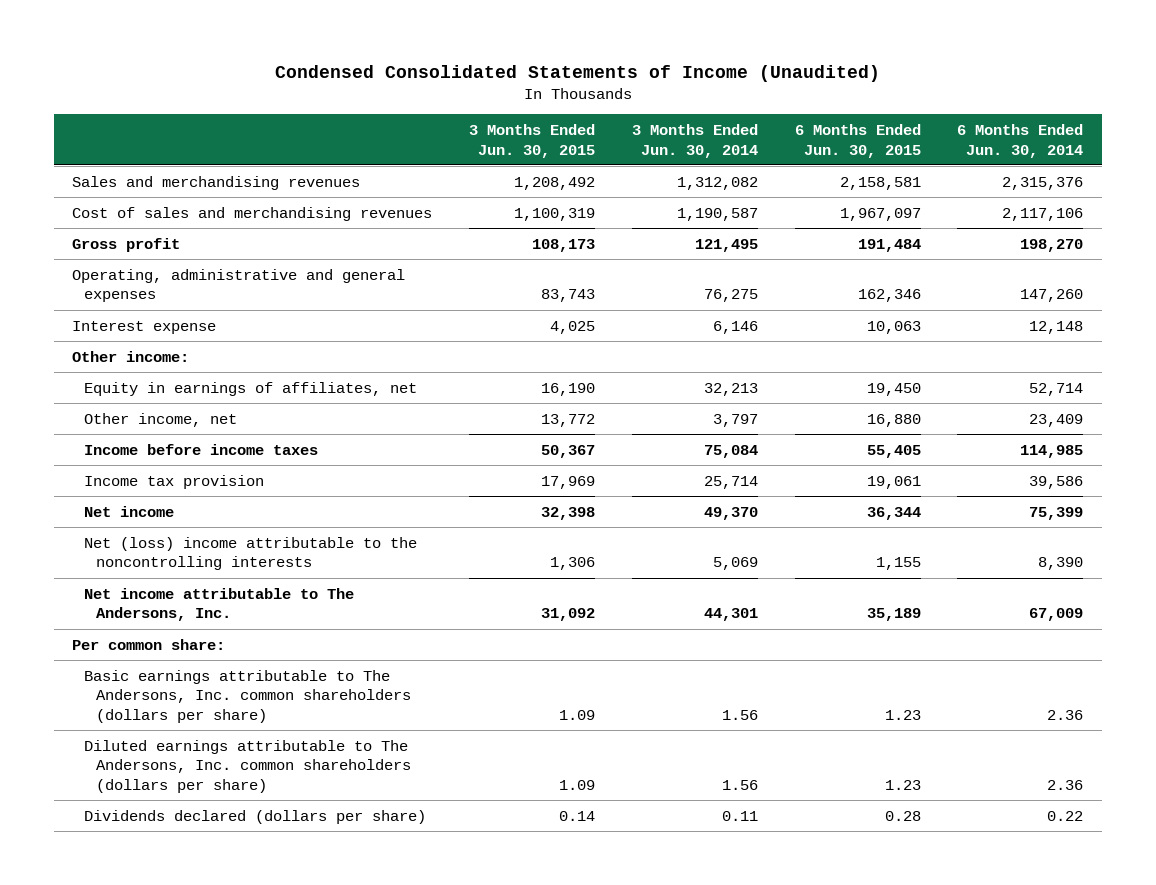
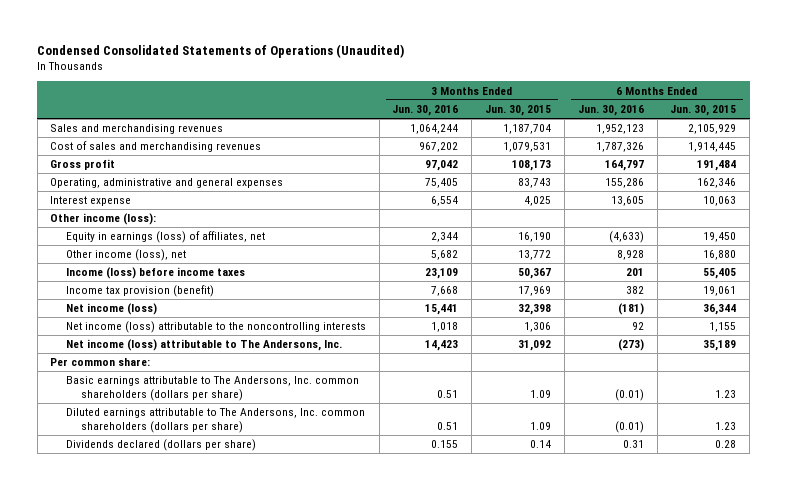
- Condensed Consolidated Statements of Income (Unaudited)
+ Condensed Consolidated Statements of Operations (Unaudited)
- | 3 Months Ended Jun. 30, 2015 | 3 Months Ended Jun. 30, 2014 | 6 Months Ended Jun. 30, 2015 | 6 Months Ended Jun. 30, 2014
+ | 3 Months Ended Jun. 30, 2016 | 3 Months Ended Jun. 30, 2015 | 6 Months Ended Jun. 30, 2016 | 6 Months Ended Jun. 30, 2015
- Sales and merchandising revenues | 1,208,492 | 1,312,082 | 2,158,581 | 2,315,376
- Cost of sales and merchandising revenues | 1,100,319 | 1,190,587 | 1,967,097 | 2,117,106
+ Sales and merchandising revenues | 1,064,244 | 1,187,704 | 1,952,123 | 2,105,929
+ Cost of sales and merchandising revenues | 967,202 | 1,079,531 | 1,787,326 | 1,914,445
- Other income:
- Equity in earnings of affiliates, net | 16,190 | 32,213 | 19,450 | 52,714
- Other income, net | 13,772 | 3,797 | 16,880 | 23,409
- Income before income taxes | 50,367 | 75,084 | 55,405 | 114,985
- Income tax provision | 17,969 | 25,714 | 19,061 | 39,586
- Net income | 32,398 | 49,370 | 36,344 | 75,399
- Net (loss) income attributable to the noncontrolling interests | 1,306 | 5,069 | 1,155 | 8,390
- Net income attributable to The Andersons, Inc. | 31,092 | 44,301 | 35,189 | 67,009
+ Other income (loss):
+ Equity in earnings (loss) of affiliates, net | 2,344 | 16,190 | (4,633) | 19,450
+ Other income (loss), net | 5,682 | 13,772 | 8,928 | 16,880
+ Income (loss) before income taxes | 23,109 | 50,367 | 201 | 55,405
+ Income tax provision (benefit) | 7,668 | 17,969 | 382 | 19,061
+ Net income (loss) | 15,441 | 32,398 | (181) | 36,344
+ Net income (loss) attributable to the noncontrolling interests | 1,018 | 1,306 | 92 | 1,155
+ Net income (loss) attributable to The Andersons, Inc. | 14,423 | 31,092 | (273) | 35,189

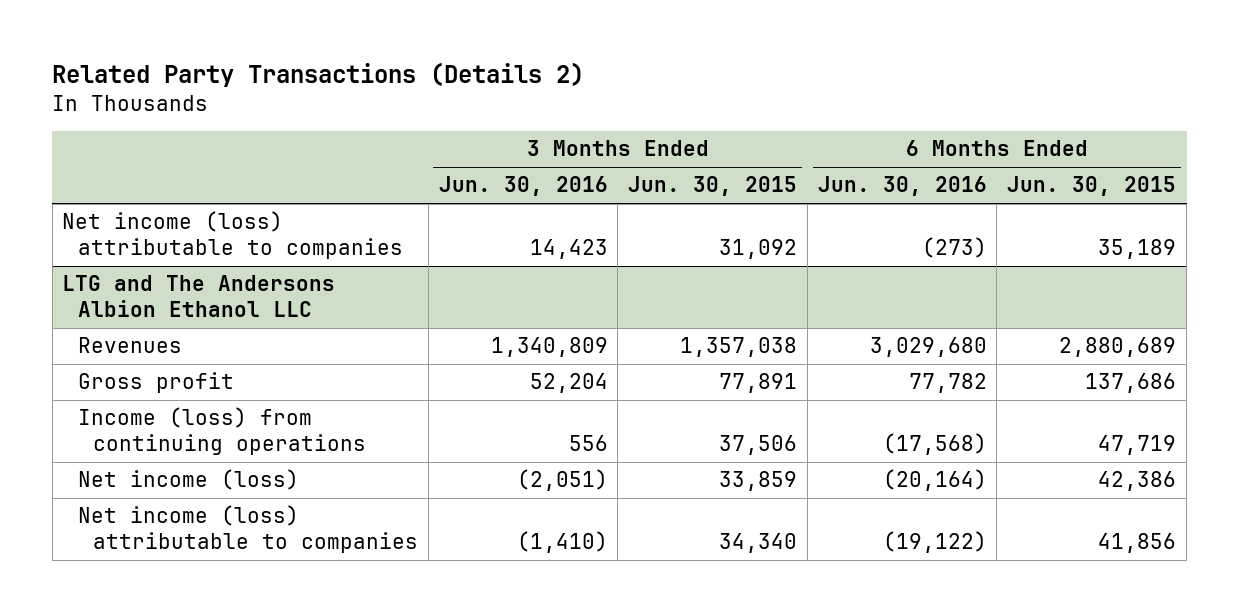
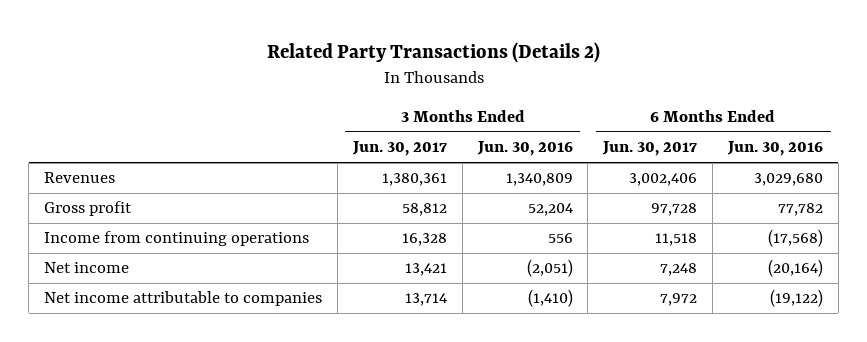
- | 3 Months Ended Jun. 30, 2016 | 3 Months Ended Jun. 30, 2015 | 6 Months Ended Jun. 30, 2016 | 6 Months Ended Jun. 30, 2015
+ | 3 Months Ended Jun. 30, 2017 | 3 Months Ended Jun. 30, 2016 | 6 Months Ended Jun. 30, 2017 | 6 Months Ended Jun. 30, 2016
- Net income (loss) attributable to companies | 14,423 | 31,092 | (273) | 35,189
- LTG and The Andersons Albion Ethanol LLC
- Income (loss) from continuing operations | 556 | 37,506 | (17,568) | 47,719
- Net income (loss) | (2,051) | 33,859 | (20,164) | 42,386
- Net income (loss) attributable to companies | (1,410) | 34,340 | (19,122) | 41,856
+ Income from continuing operations | 16,328 | 556 | 11,518 | (17,568)
+ Net income | 13,421 | (2,051) | 7,248 | (20,164)
+ Net income attributable to companies | 13,714 | (1,410) | 7,972 | (19,122)

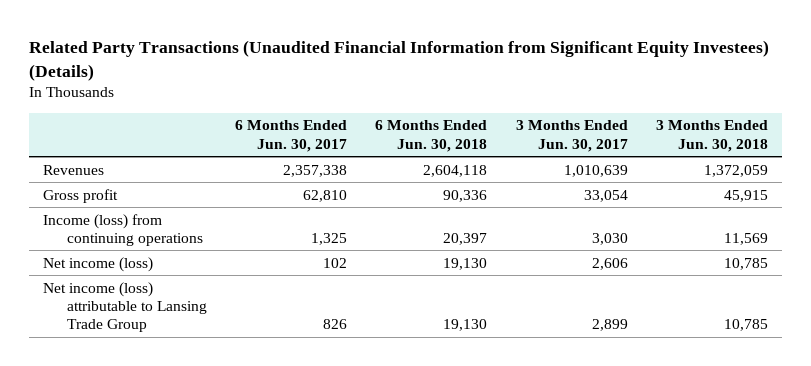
- Related Party Transactions (Details 2)
+ Related Party Transactions (Unaudited Financial Information from Significant Equity Investees) (Details)
- | 3 Months Ended Jun. 30, 2017 | 3 Months Ended Jun. 30, 2016 | 6 Months Ended Jun. 30, 2017 | 6 Months Ended Jun. 30, 2016
+ | 6 Months Ended Jun. 30, 2017 | 6 Months Ended Jun. 30, 2018 | 3 Months Ended Jun. 30, 2017 | 3 Months Ended Jun. 30, 2018
- Revenues | 1,380,361 | 1,340,809 | 3,002,406 | 3,029,680
- Gross profit | 58,812 | 52,204 | 97,728 | 77,782
- Income from continuing operations | 16,328 | 556 | 11,518 | (17,568)
- Net income | 13,421 | (2,051) | 7,248 | (20,164)
- Net income attributable to companies | 13,714 | (1,410) | 7,972 | (19,122)
+ Revenues | 2,357,338 | 2,604,118 | 1,010,639 | 1,372,059
+ Gross profit | 62,810 | 90,336 | 33,054 | 45,915
+ Income (loss) from continuing operations | 1,325 | 20,397 | 3,030 | 11,569
+ Net income (loss) | 102 | 19,130 | 2,606 | 10,785
+ Net income (loss) attributable to Lansing Trade Group | 826 | 19,130 | 2,899 | 10,785

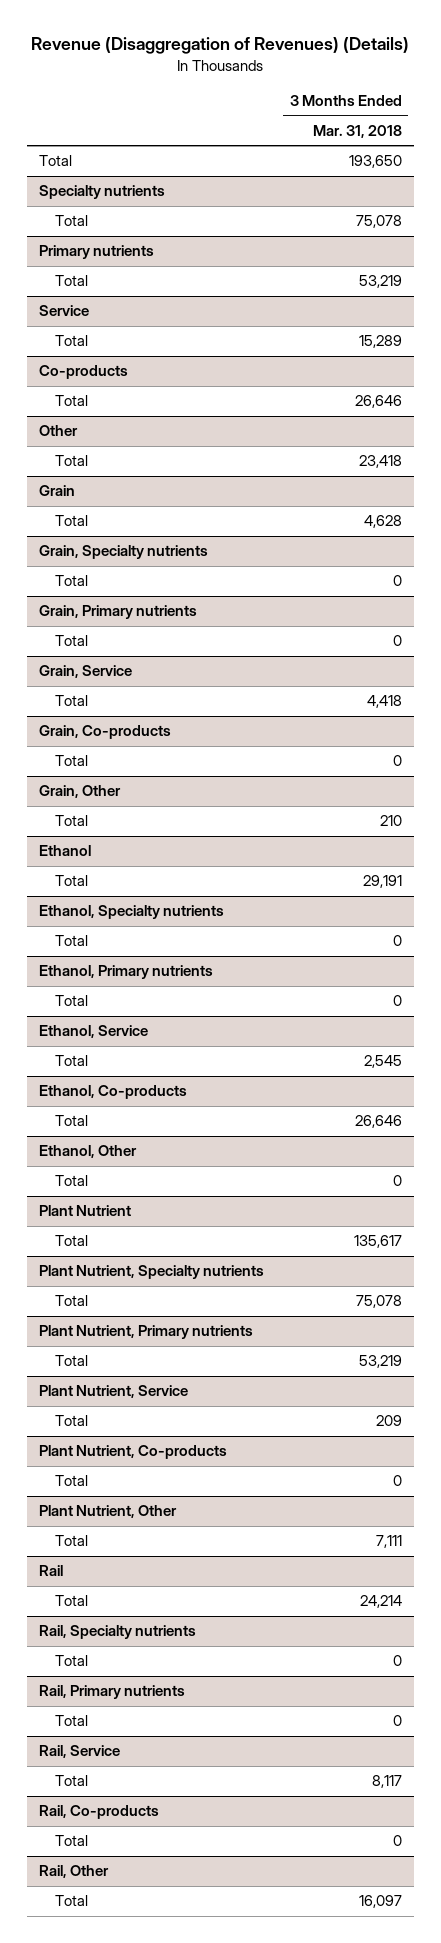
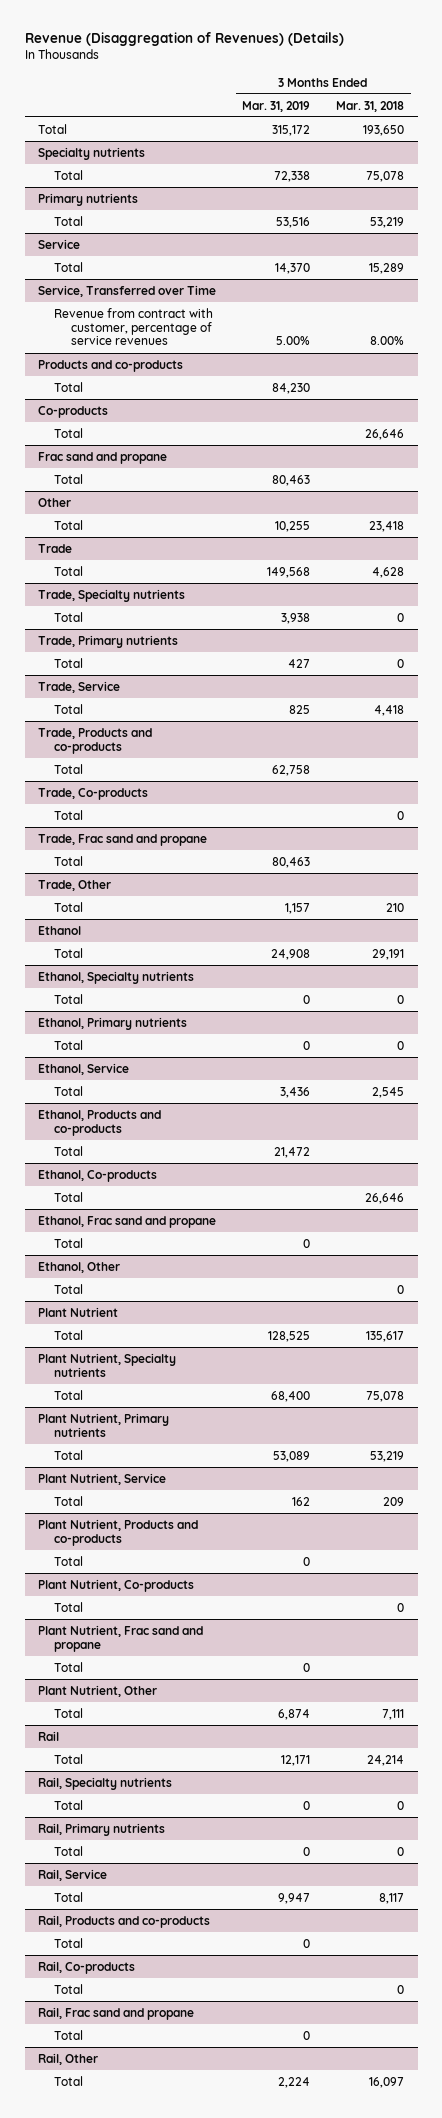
- | 3 Months Ended Mar. 31, 2018
+ | 3 Months Ended Mar. 31, 2019 | 3 Months Ended Mar. 31, 2018
+ Service, Transferred over Time
+ Revenue from contract with customer, percentage of service revenues | 5.00% | 8.00%
+ Products and co-products
+ Total | 84,230 |
+ Frac sand and propane
+ Total | 80,463 |
- Grain
+ Trade
- Grain, Specialty nutrients
+ Trade, Specialty nutrients
- Grain, Primary nutrients
+ Trade, Primary nutrients
- Grain, Service
+ Trade, Service
- Grain, Co-products
+ Trade, Products and co-products
+ Total | 62,758 |
+ Trade, Co-products
- Grain, Other
+ Trade, Frac sand and propane
+ Total | 80,463 |
+ Trade, Other
+ Ethanol, Products and co-products
+ Total | 21,472 |
+ Ethanol, Frac sand and propane
+ Total | 0 |
+ Plant Nutrient, Products and co-products
+ Total | 0 |
+ Plant Nutrient, Frac sand and propane
+ Total | 0 |
+ Rail, Products and co-products
+ Total | 0 |
+ Rail, Frac sand and propane
+ Total | 0 |

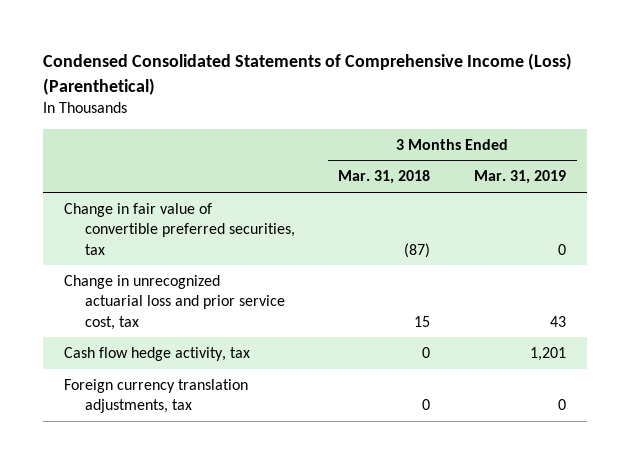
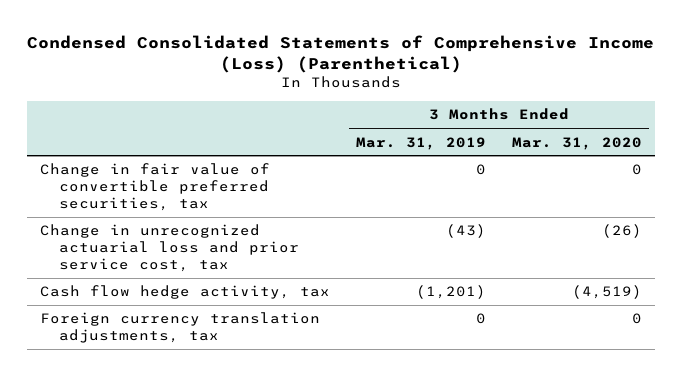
- | 3 Months Ended Mar. 31, 2018 | 3 Months Ended Mar. 31, 2019
+ | 3 Months Ended Mar. 31, 2019 | 3 Months Ended Mar. 31, 2020
- Change in unrecognized actuarial loss and prior service cost, tax | 15 | 43
- Cash flow hedge activity, tax | 0 | 1,201
+ Change in unrecognized actuarial loss and prior service cost, tax | (43) | (26)
+ Cash flow hedge activity, tax | (1,201) | (4,519)

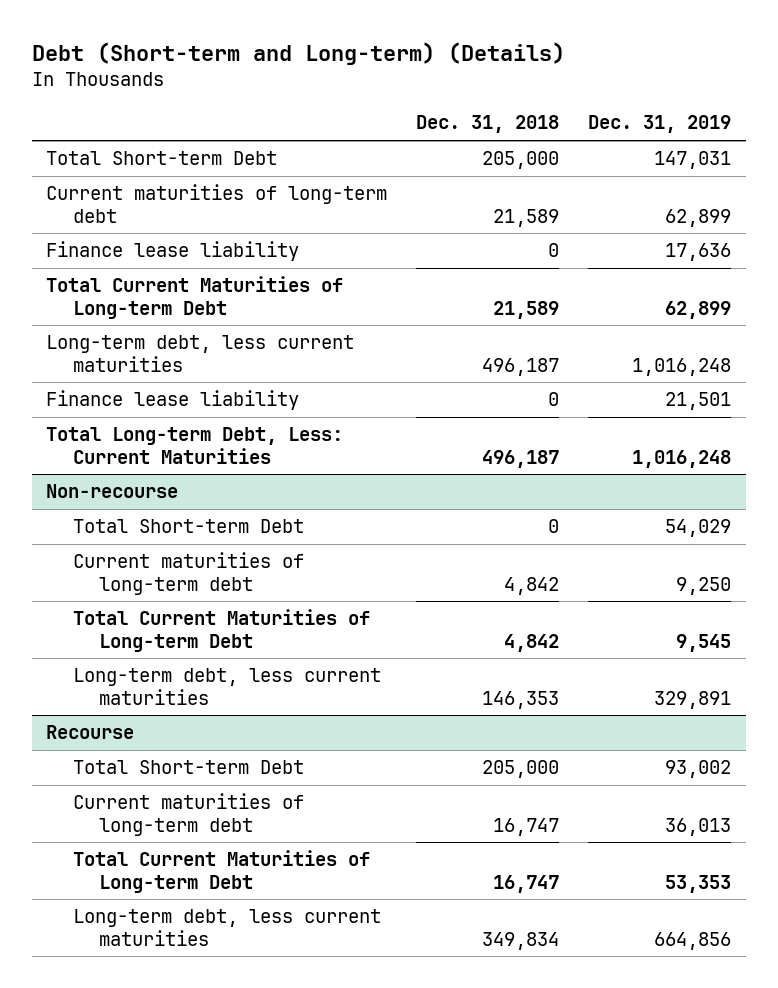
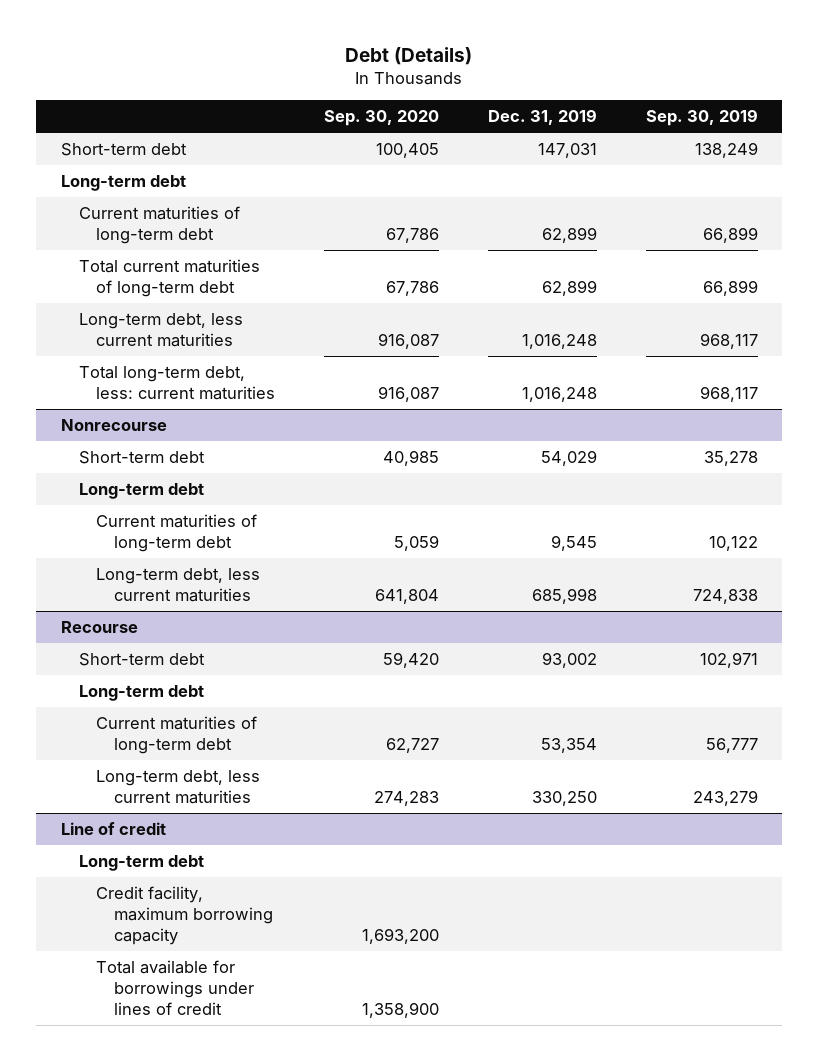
- Debt (Short-term and Long-term) (Details)
+ Debt (Details)
- | Dec. 31, 2018 | Dec. 31, 2019
+ | Sep. 30, 2020 | Dec. 31, 2019 | Sep. 30, 2019
- Total Short-term Debt | 205,000 | 147,031
+ Short-term debt | 100,405 | 147,031 | 138,249
+ Long-term debt
- Finance lease liability | 0 | 17,636
- Total Current Maturities of Long-term Debt | 21,589 | 62,899
+ Total current maturities of long-term debt | 67,786 | 62,899 | 66,899
- Finance lease liability | 0 | 21,501
- Total Long-term Debt, Less: Current Maturities | 496,187 | 1,016,248
- Non-recourse
- Total Short-term Debt | 0 | 54,029
- Current maturities of long-term debt | 4,842 | 9,250
- Total Current Maturities of Long-term Debt | 4,842 | 9,545
- Long-term debt, less current maturities | 146,353 | 329,891
+ Total long-term debt, less: current maturities | 916,087 | 1,016,248 | 968,117
+ Nonrecourse
+ Short-term debt | 40,985 | 54,029 | 35,278
+ Long-term debt
+ Current maturities of long-term debt | 5,059 | 9,545 | 10,122
+ Long-term debt, less current maturities | 641,804 | 685,998 | 724,838
@ Recourse
- Total Short-term Debt | 205,000 | 93,002
- Current maturities of long-term debt | 16,747 | 36,013
- Total Current Maturities of Long-term Debt | 16,747 | 53,353
- Long-term debt, less current maturities | 349,834 | 664,856
+ Short-term debt | 59,420 | 93,002 | 102,971
+ Long-term debt
+ Current maturities of long-term debt | 62,727 | 53,354 | 56,777
+ Long-term debt, less current maturities | 274,283 | 330,250 | 243,279
+ Line of credit
+ Long-term debt
+ Credit facility, maximum borrowing capacity | 1,693,200 | |
+ Total available for borrowings under lines of credit | 1,358,900 | |

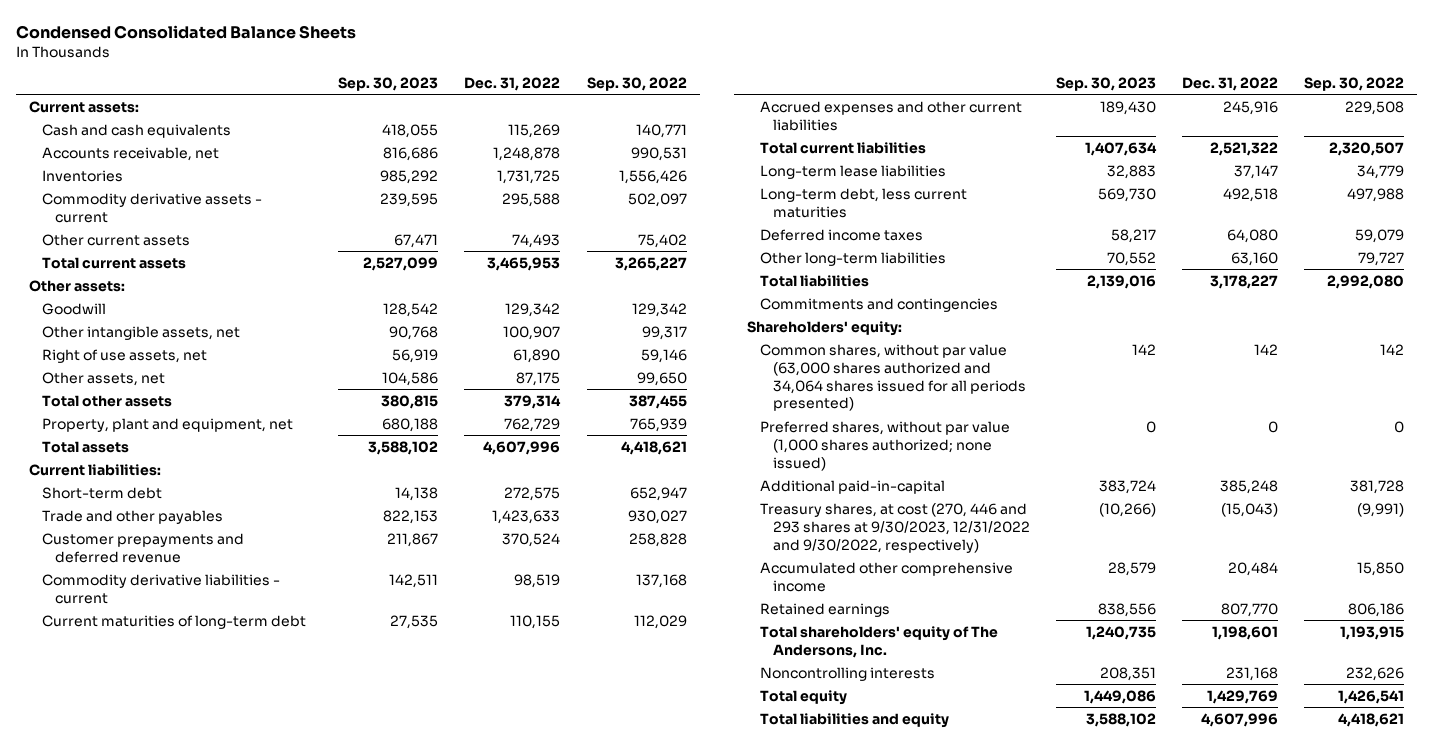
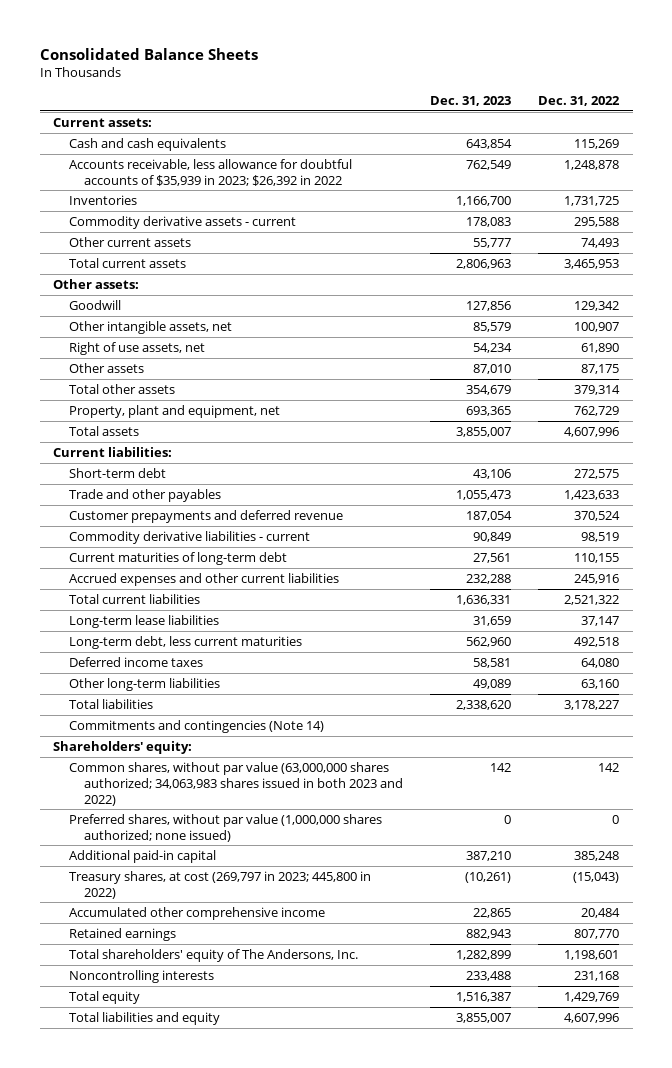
- Condensed Consolidated Balance Sheets
+ Consolidated Balance Sheets
- | Sep. 30, 2023 | Dec. 31, 2022 | Sep. 30, 2022
+ | Dec. 31, 2023 | Dec. 31, 2022
- Accounts receivable, net | 816,686 | 1,248,878 | 990,531
+ Accounts receivable, less allowance for doubtful accounts of $35,939 in 2023; $26,392 in 2022 | 762,549 | 1,248,878
- Other assets, net | 104,586 | 87,175 | 99,650
+ Other assets | 87,010 | 87,175
- Commitments and contingencies
+ Commitments and contingencies (Note 14)
- Common shares, without par value (63,000 shares authorized and 34,064 shares issued for all periods presented) | 142 | 142 | 142
- Preferred shares, without par value (1,000 shares authorized; none issued) | 0 | 0 | 0
- Additional paid-in-capital | 383,724 | 385,248 | 381,728
- Treasury shares, at cost (270, 446 and 293 shares at 9/30/2023, 12/31/2022 and 9/30/2022, respectively) | (10,266) | (15,043) | (9,991)
+ Common shares, without par value (63,000,000 shares authorized; 34,063,983 shares issued in both 2023 and 2022) | 142 | 142
+ Preferred shares, without par value (1,000,000 shares authorized; none issued) | 0 | 0
+ Additional paid-in capital | 387,210 | 385,248
+ Treasury shares, at cost (269,797 in 2023; 445,800 in 2022) | (10,261) | (15,043)

